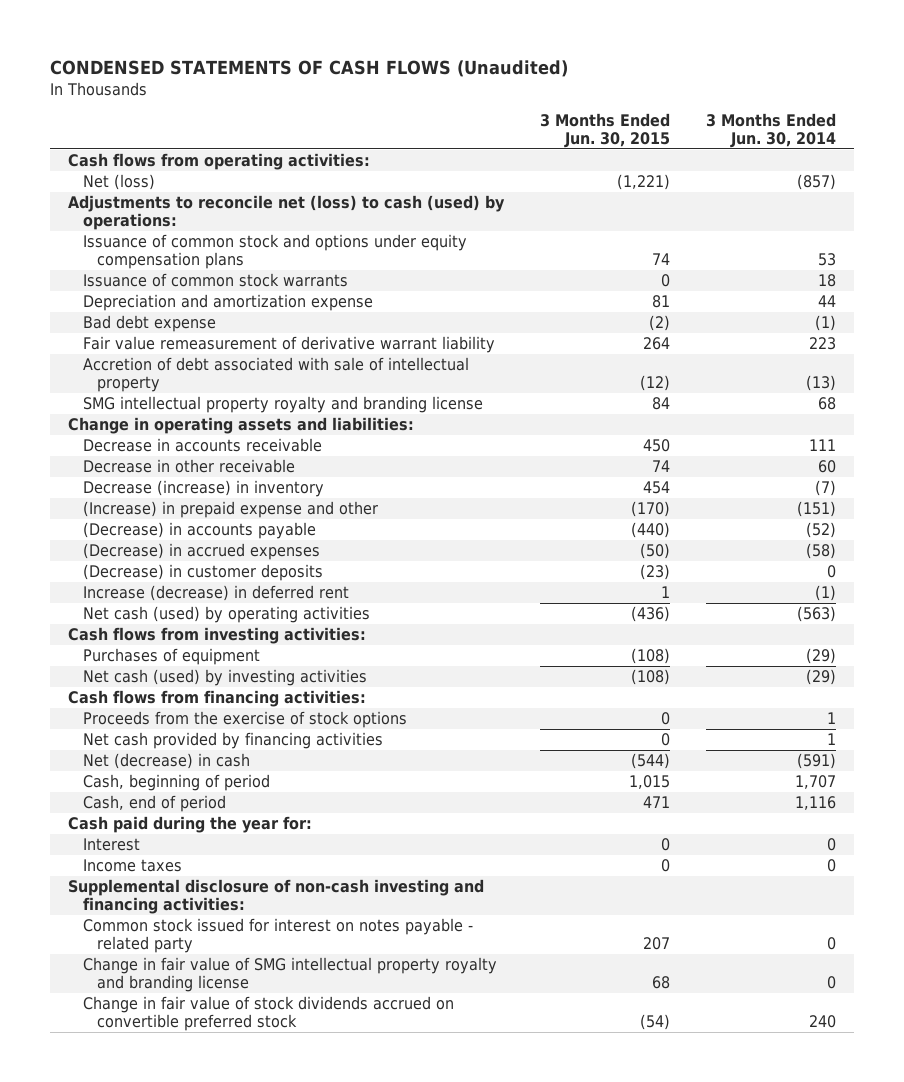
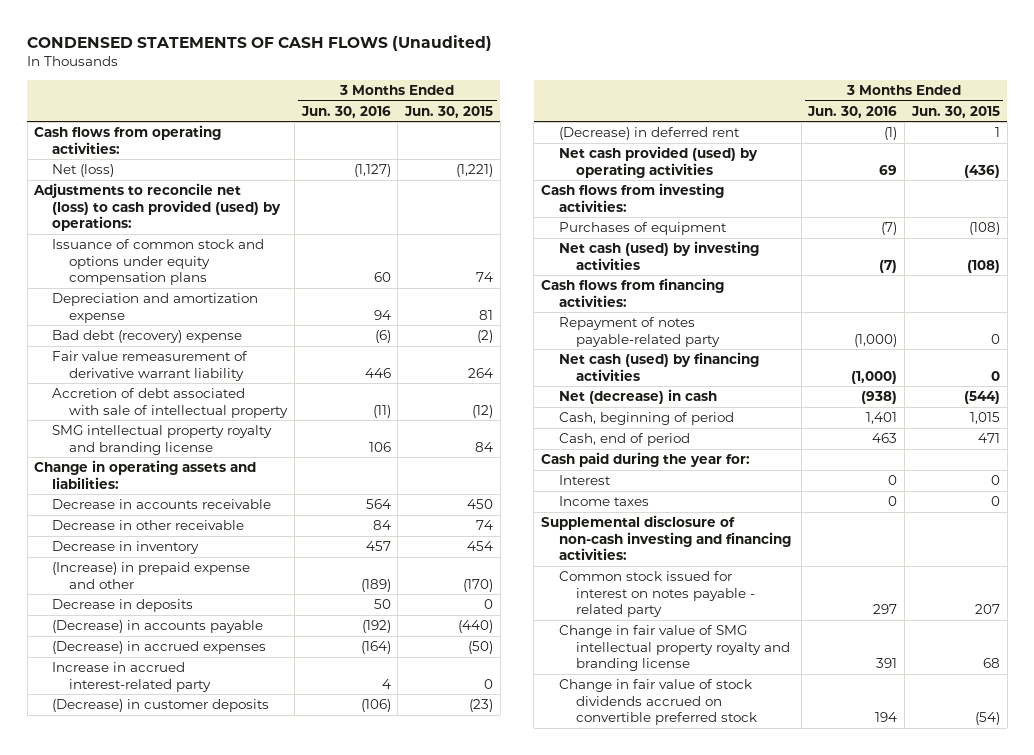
- | 3 Months Ended Jun. 30, 2015 | 3 Months Ended Jun. 30, 2014
+ | 3 Months Ended Jun. 30, 2016 | 3 Months Ended Jun. 30, 2015
- Adjustments to reconcile net (loss) to cash (used) by operations:
+ Adjustments to reconcile net (loss) to cash provided (used) by operations:
- Issuance of common stock warrants | 0 | 18
- Bad debt expense | (2) | (1)
+ Bad debt (recovery) expense | (6) | (2)
- Decrease (increase) in inventory | 454 | (7)
+ Decrease in inventory | 457 | 454
+ Decrease in deposits | 50 | 0
+ Increase in accrued interest-related party | 4 | 0
- Increase (decrease) in deferred rent | 1 | (1)
- Net cash (used) by operating activities | (436) | (563)
+ (Decrease) in deferred rent | (1) | 1
+ Net cash provided (used) by operating activities | 69 | (436)
- Proceeds from the exercise of stock options | 0 | 1
- Net cash provided by financing activities | 0 | 1
+ Repayment of notes payable-related party | (1,000) | 0
+ Net cash (used) by financing activities | (1,000) | 0

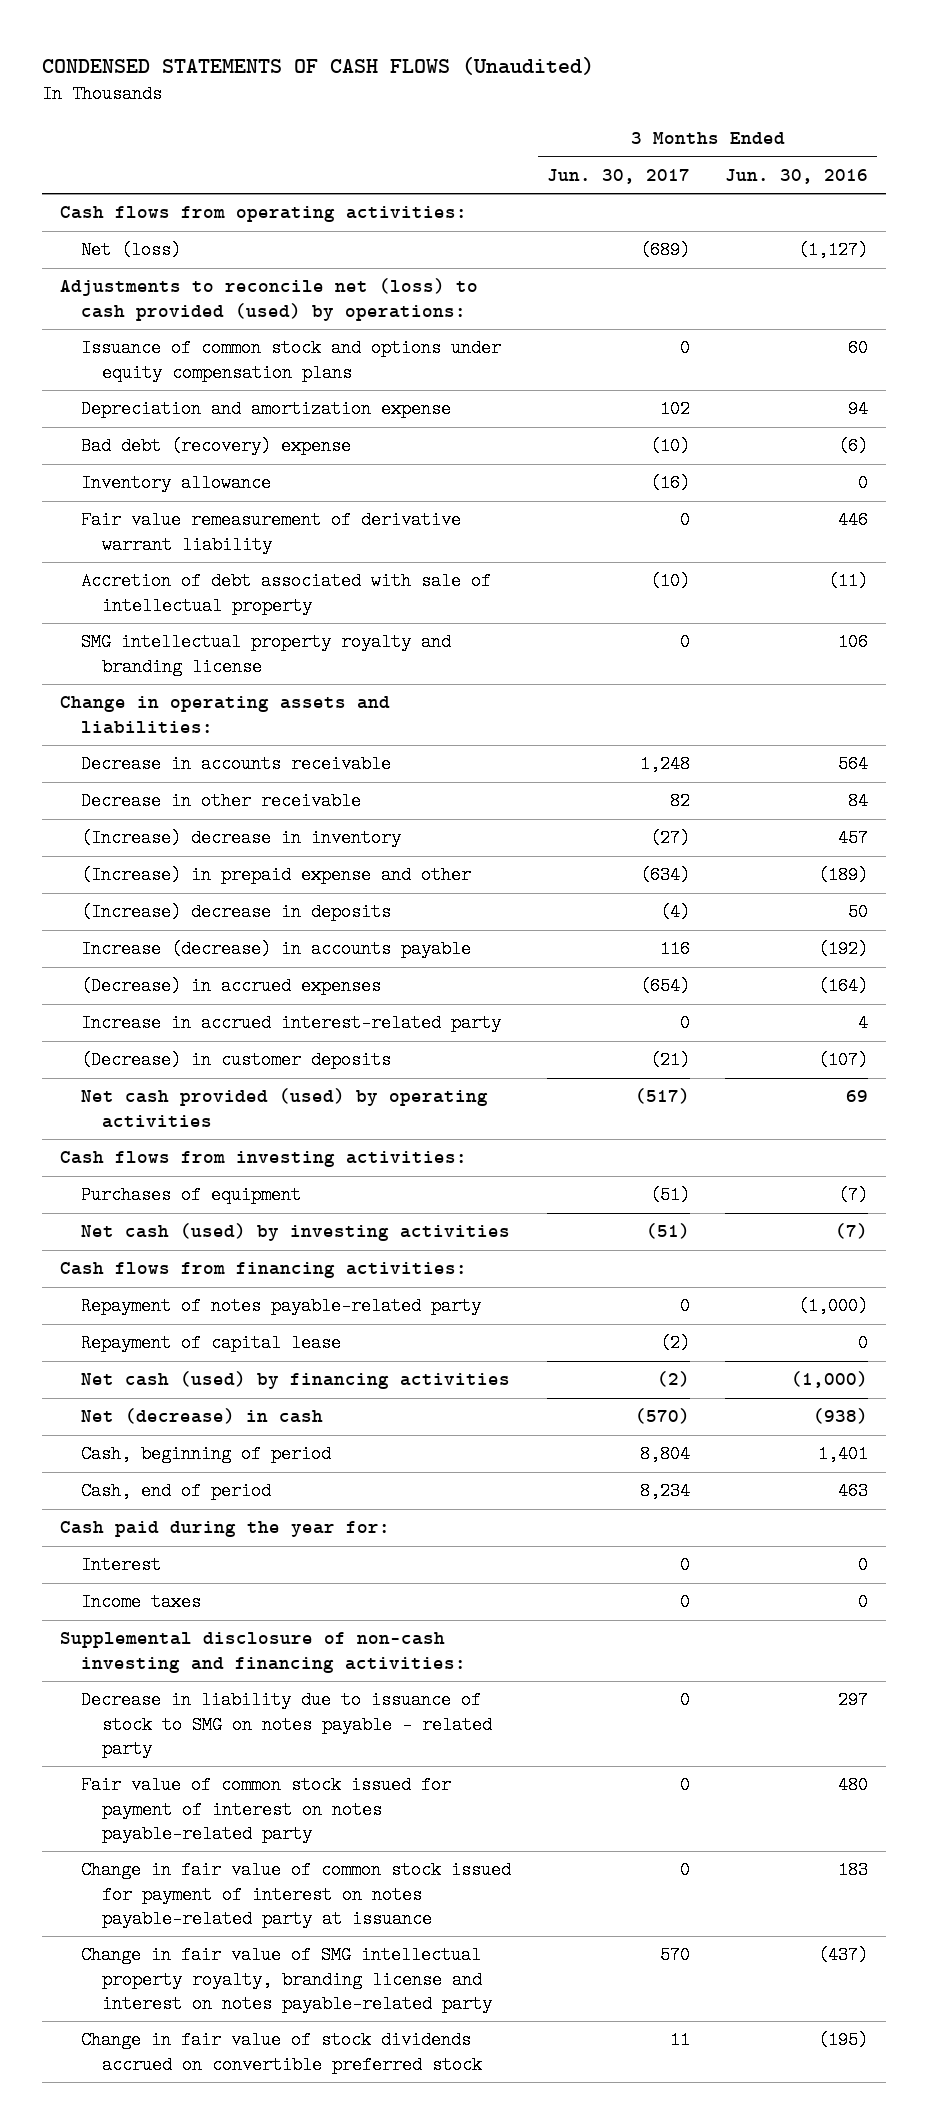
- | 3 Months Ended Jun. 30, 2016 | 3 Months Ended Jun. 30, 2015
+ | 3 Months Ended Jun. 30, 2017 | 3 Months Ended Jun. 30, 2016
+ Inventory allowance | (16) | 0
- Decrease in inventory | 457 | 454
+ (Increase) decrease in inventory | (27) | 457
- Decrease in deposits | 50 | 0
- (Decrease) in accounts payable | (192) | (440)
+ (Increase) decrease in deposits | (4) | 50
+ Increase (decrease) in accounts payable | 116 | (192)
- (Decrease) in customer deposits | (106) | (23)
- (Decrease) in deferred rent | (1) | 1
+ (Decrease) in customer deposits | (21) | (107)
+ Repayment of capital lease | (2) | 0
- Common stock issued for interest on notes payable - related party | 297 | 207
- Change in fair value of SMG intellectual property royalty and branding license | 391 | 68
- Change in fair value of stock dividends accrued on convertible preferred stock | 194 | (54)
+ Decrease in liability due to issuance of stock to SMG on notes payable - related party | 0 | 297
+ Fair value of common stock issued for payment of interest on notes payable-related party | 0 | 480
+ Change in fair value of common stock issued for payment of interest on notes payable-related party at issuance | 0 | 183
+ Change in fair value of SMG intellectual property royalty, branding license and interest on notes payable-related party | 570 | (437)
+ Change in fair value of stock dividends accrued on convertible preferred stock | 11 | (195)

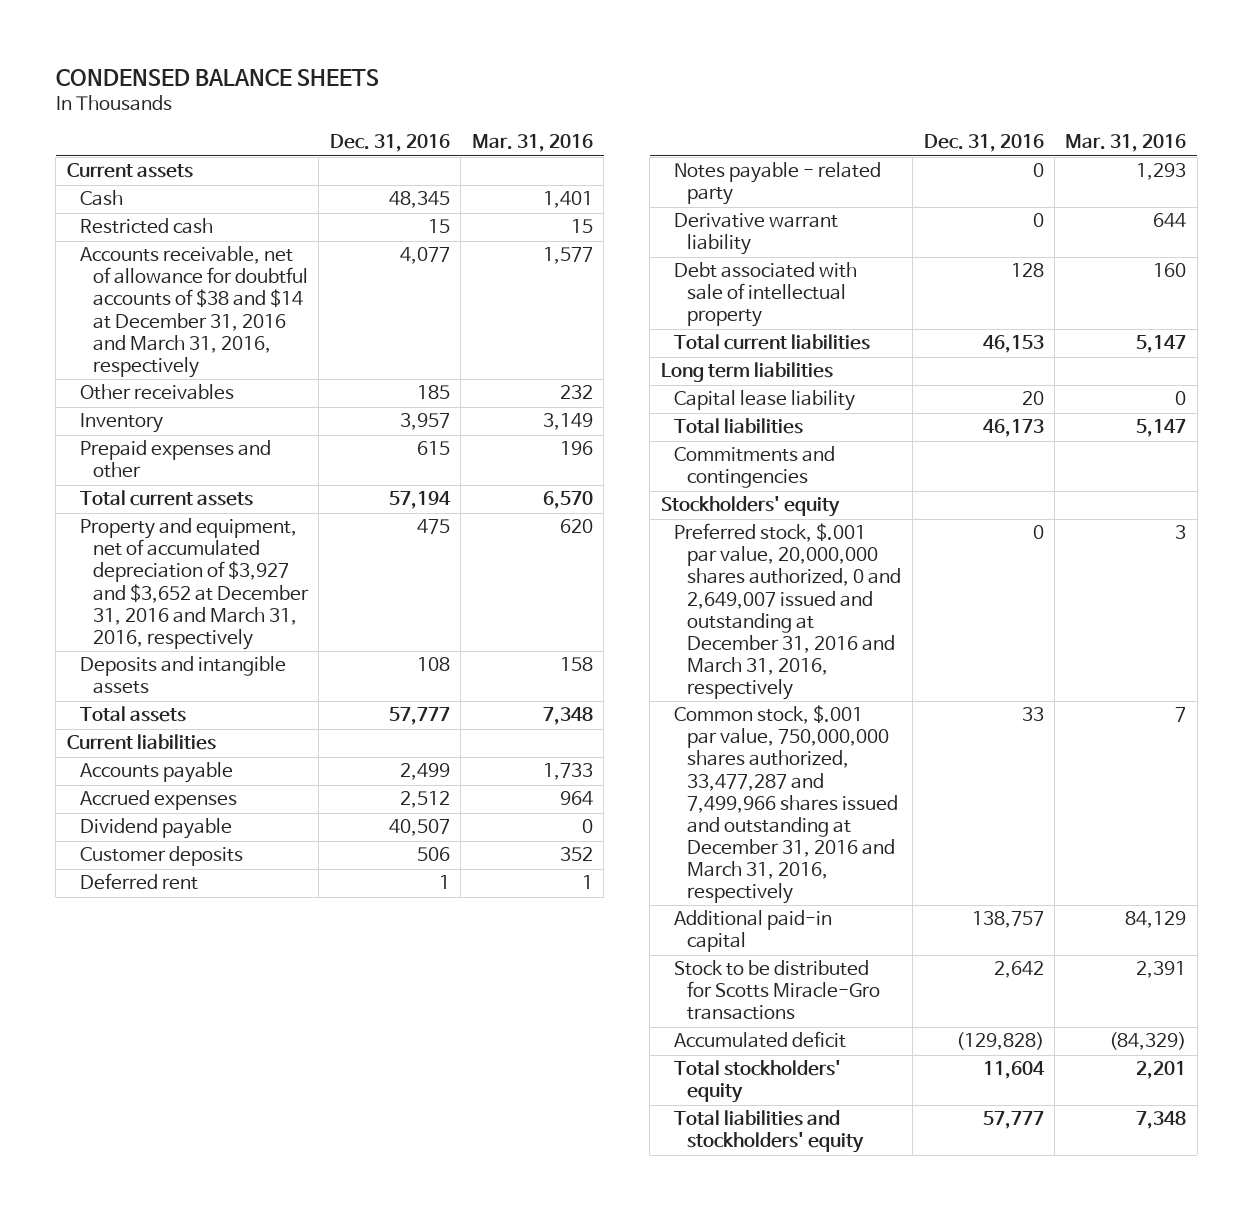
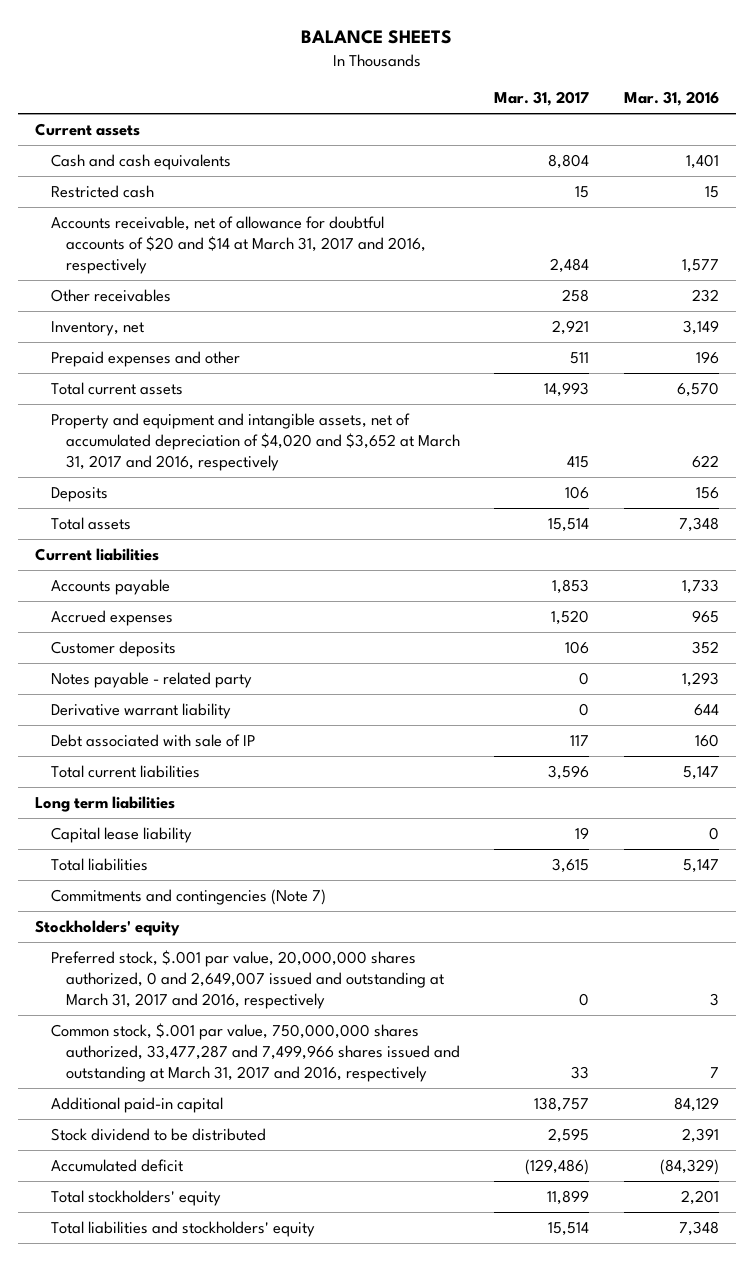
- CONDENSED BALANCE SHEETS
+ BALANCE SHEETS
- | Dec. 31, 2016 | Mar. 31, 2016
+ | Mar. 31, 2017 | Mar. 31, 2016
- Cash | 48,345 | 1,401
+ Cash and cash equivalents | 8,804 | 1,401
- Accounts receivable, net of allowance for doubtful accounts of $38 and $14 at December 31, 2016 and March 31, 2016, respectively | 4,077 | 1,577
+ Accounts receivable, net of allowance for doubtful accounts of $20 and $14 at March 31, 2017 and 2016, respectively | 2,484 | 1,577
- Inventory | 3,957 | 3,149
+ Inventory, net | 2,921 | 3,149
- Property and equipment, net of accumulated depreciation of $3,927 and $3,652 at December 31, 2016 and March 31, 2016, respectively | 475 | 620
- Deposits and intangible assets | 108 | 158
+ Property and equipment and intangible assets, net of accumulated depreciation of $4,020 and $3,652 at March 31, 2017 and 2016, respectively | 415 | 622
+ Deposits | 106 | 156
- Accrued expenses | 2,512 | 964
- Dividend payable | 40,507 | 0
+ Accrued expenses | 1,520 | 965
- Deferred rent | 1 | 1
- Debt associated with sale of intellectual property | 128 | 160
+ Debt associated with sale of IP | 117 | 160
- Commitments and contingencies
+ Commitments and contingencies (Note 7)
- Preferred stock, $.001 par value, 20,000,000 shares authorized, 0 and 2,649,007 issued and outstanding at December 31, 2016 and March 31, 2016, respectively | 0 | 3
- Common stock, $.001 par value, 750,000,000 shares authorized, 33,477,287 and 7,499,966 shares issued and outstanding at December 31, 2016 and March 31, 2016, respectively | 33 | 7
+ Preferred stock, $.001 par value, 20,000,000 shares authorized, 0 and 2,649,007 issued and outstanding at March 31, 2017 and 2016, respectively | 0 | 3
+ Common stock, $.001 par value, 750,000,000 shares authorized, 33,477,287 and 7,499,966 shares issued and outstanding at March 31, 2017 and 2016, respectively | 33 | 7
- Stock to be distributed for Scotts Miracle-Gro transactions | 2,642 | 2,391
+ Stock dividend to be distributed | 2,595 | 2,391

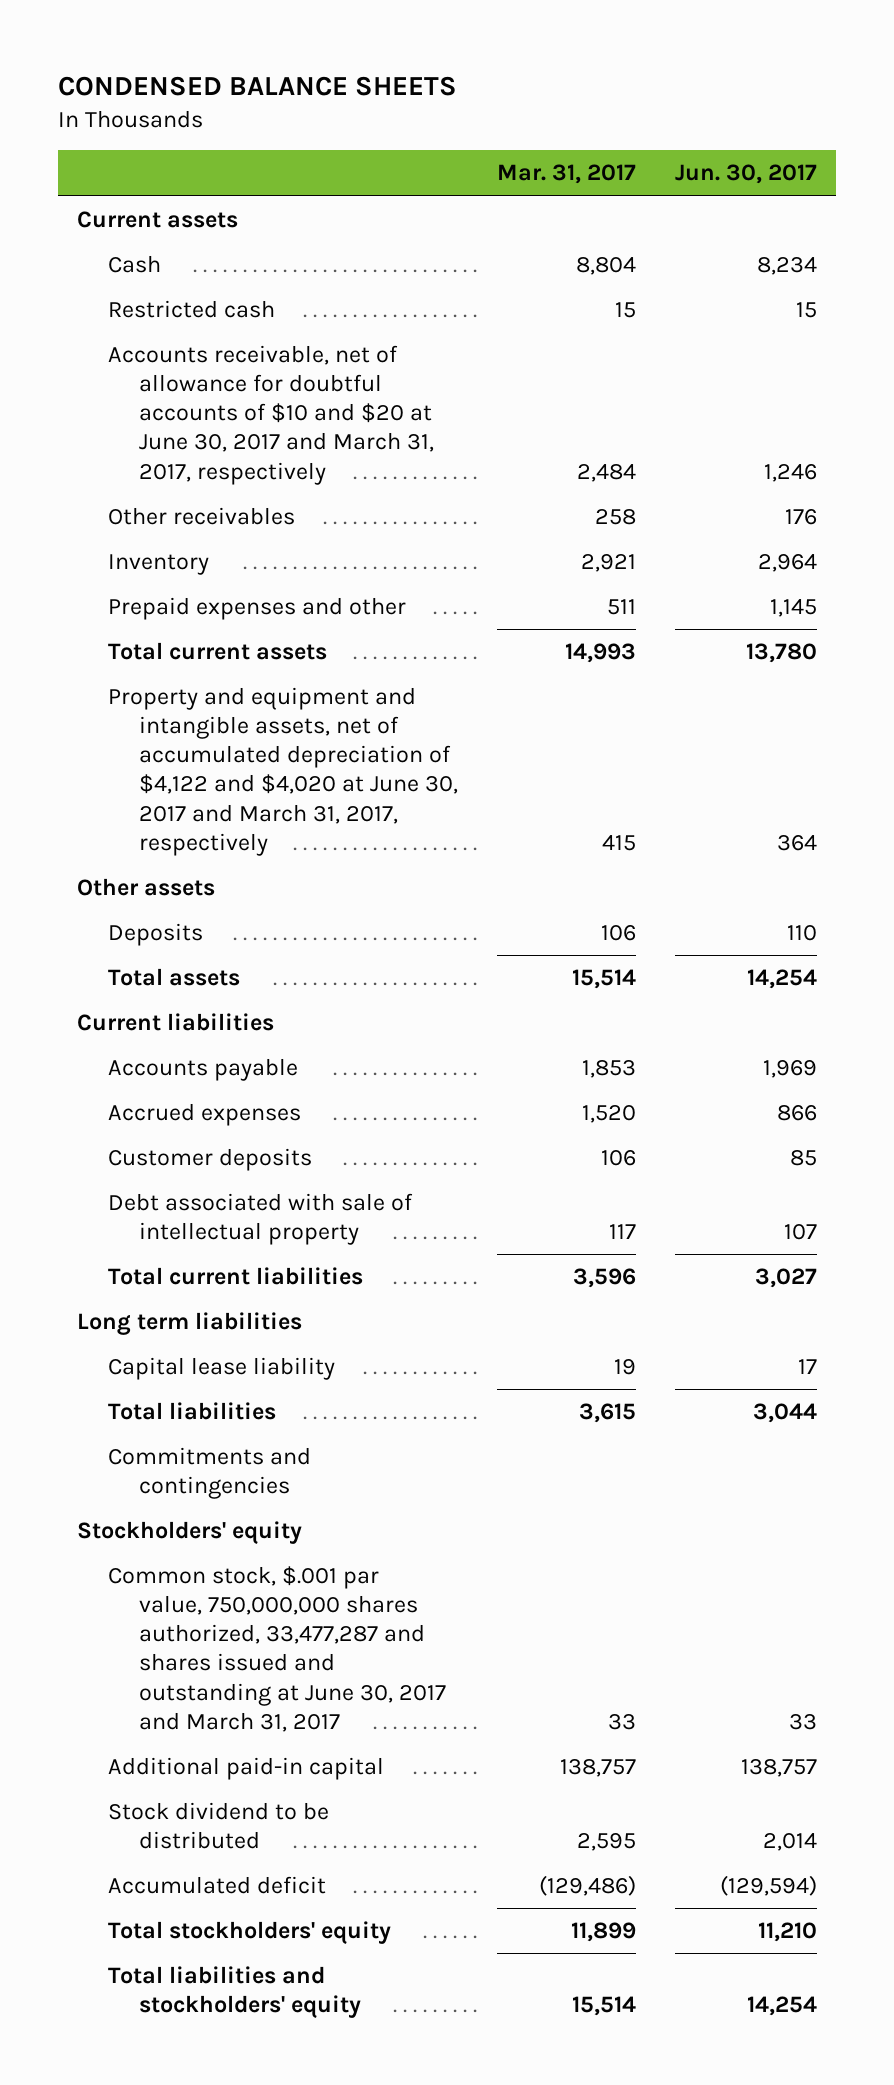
- BALANCE SHEETS
+ CONDENSED BALANCE SHEETS
- | Mar. 31, 2017 | Mar. 31, 2016
+ | Mar. 31, 2017 | Jun. 30, 2017
- Cash and cash equivalents | 8,804 | 1,401
+ Cash | 8,804 | 8,234
- Accounts receivable, net of allowance for doubtful accounts of $20 and $14 at March 31, 2017 and 2016, respectively | 2,484 | 1,577
+ Accounts receivable, net of allowance for doubtful accounts of $10 and $20 at June 30, 2017 and March 31, 2017, respectively | 2,484 | 1,246
- Inventory, net | 2,921 | 3,149
+ Inventory | 2,921 | 2,964
- Property and equipment and intangible assets, net of accumulated depreciation of $4,020 and $3,652 at March 31, 2017 and 2016, respectively | 415 | 622
+ Property and equipment and intangible assets, net of accumulated depreciation of $4,122 and $4,020 at June 30, 2017 and March 31, 2017, respectively | 415 | 364
+ Other assets
- Notes payable - related party | 0 | 1,293
- Derivative warrant liability | 0 | 644
- Debt associated with sale of IP | 117 | 160
+ Debt associated with sale of intellectual property | 117 | 107
- Commitments and contingencies (Note 7)
+ Commitments and contingencies
- Preferred stock, $.001 par value, 20,000,000 shares authorized, 0 and 2,649,007 issued and outstanding at March 31, 2017 and 2016, respectively | 0 | 3
- Common stock, $.001 par value, 750,000,000 shares authorized, 33,477,287 and 7,499,966 shares issued and outstanding at March 31, 2017 and 2016, respectively | 33 | 7
+ Common stock, $.001 par value, 750,000,000 shares authorized, 33,477,287 and shares issued and outstanding at June 30, 2017 and March 31, 2017 | 33 | 33

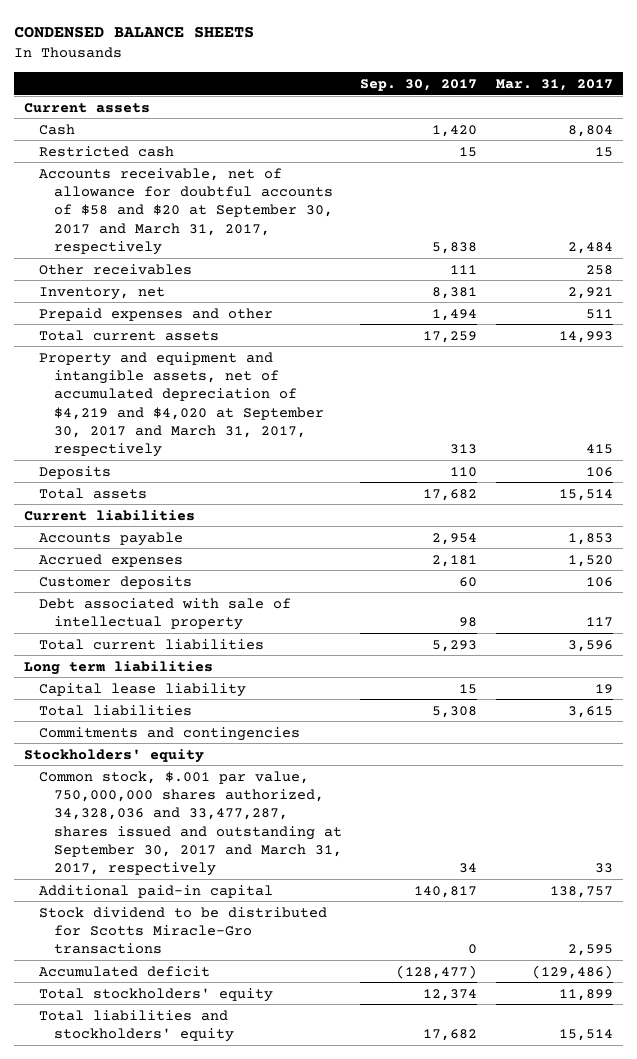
- | Mar. 31, 2017 | Jun. 30, 2017
+ | Sep. 30, 2017 | Mar. 31, 2017
- Accounts receivable, net of allowance for doubtful accounts of $10 and $20 at June 30, 2017 and March 31, 2017, respectively | 2,484 | 1,246
+ Accounts receivable, net of allowance for doubtful accounts of $58 and $20 at September 30, 2017 and March 31, 2017, respectively | 5,838 | 2,484
- Inventory | 2,921 | 2,964
+ Inventory, net | 8,381 | 2,921
- Property and equipment and intangible assets, net of accumulated depreciation of $4,122 and $4,020 at June 30, 2017 and March 31, 2017, respectively | 415 | 364
- Other assets
+ Property and equipment and intangible assets, net of accumulated depreciation of $4,219 and $4,020 at September 30, 2017 and March 31, 2017, respectively | 313 | 415
- Common stock, $.001 par value, 750,000,000 shares authorized, 33,477,287 and shares issued and outstanding at June 30, 2017 and March 31, 2017 | 33 | 33
+ Common stock, $.001 par value, 750,000,000 shares authorized, 34,328,036 and 33,477,287, shares issued and outstanding at September 30, 2017 and March 31, 2017, respectively | 34 | 33
- Stock dividend to be distributed | 2,595 | 2,014
+ Stock dividend to be distributed for Scotts Miracle-Gro transactions | 0 | 2,595

